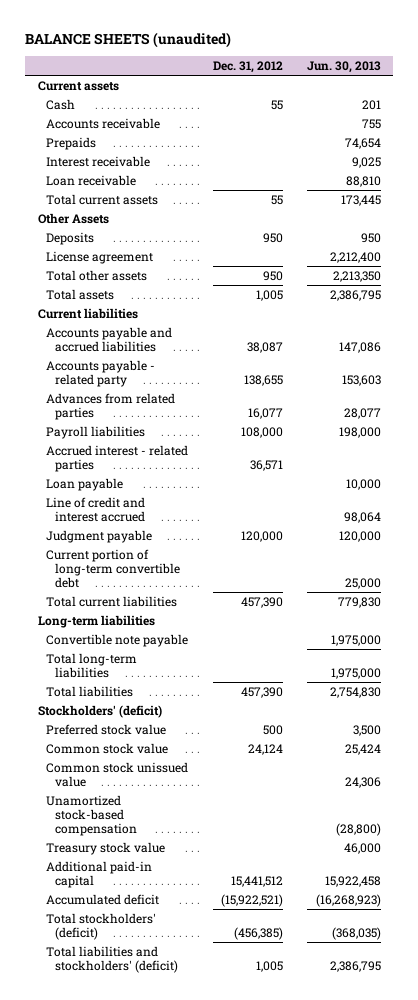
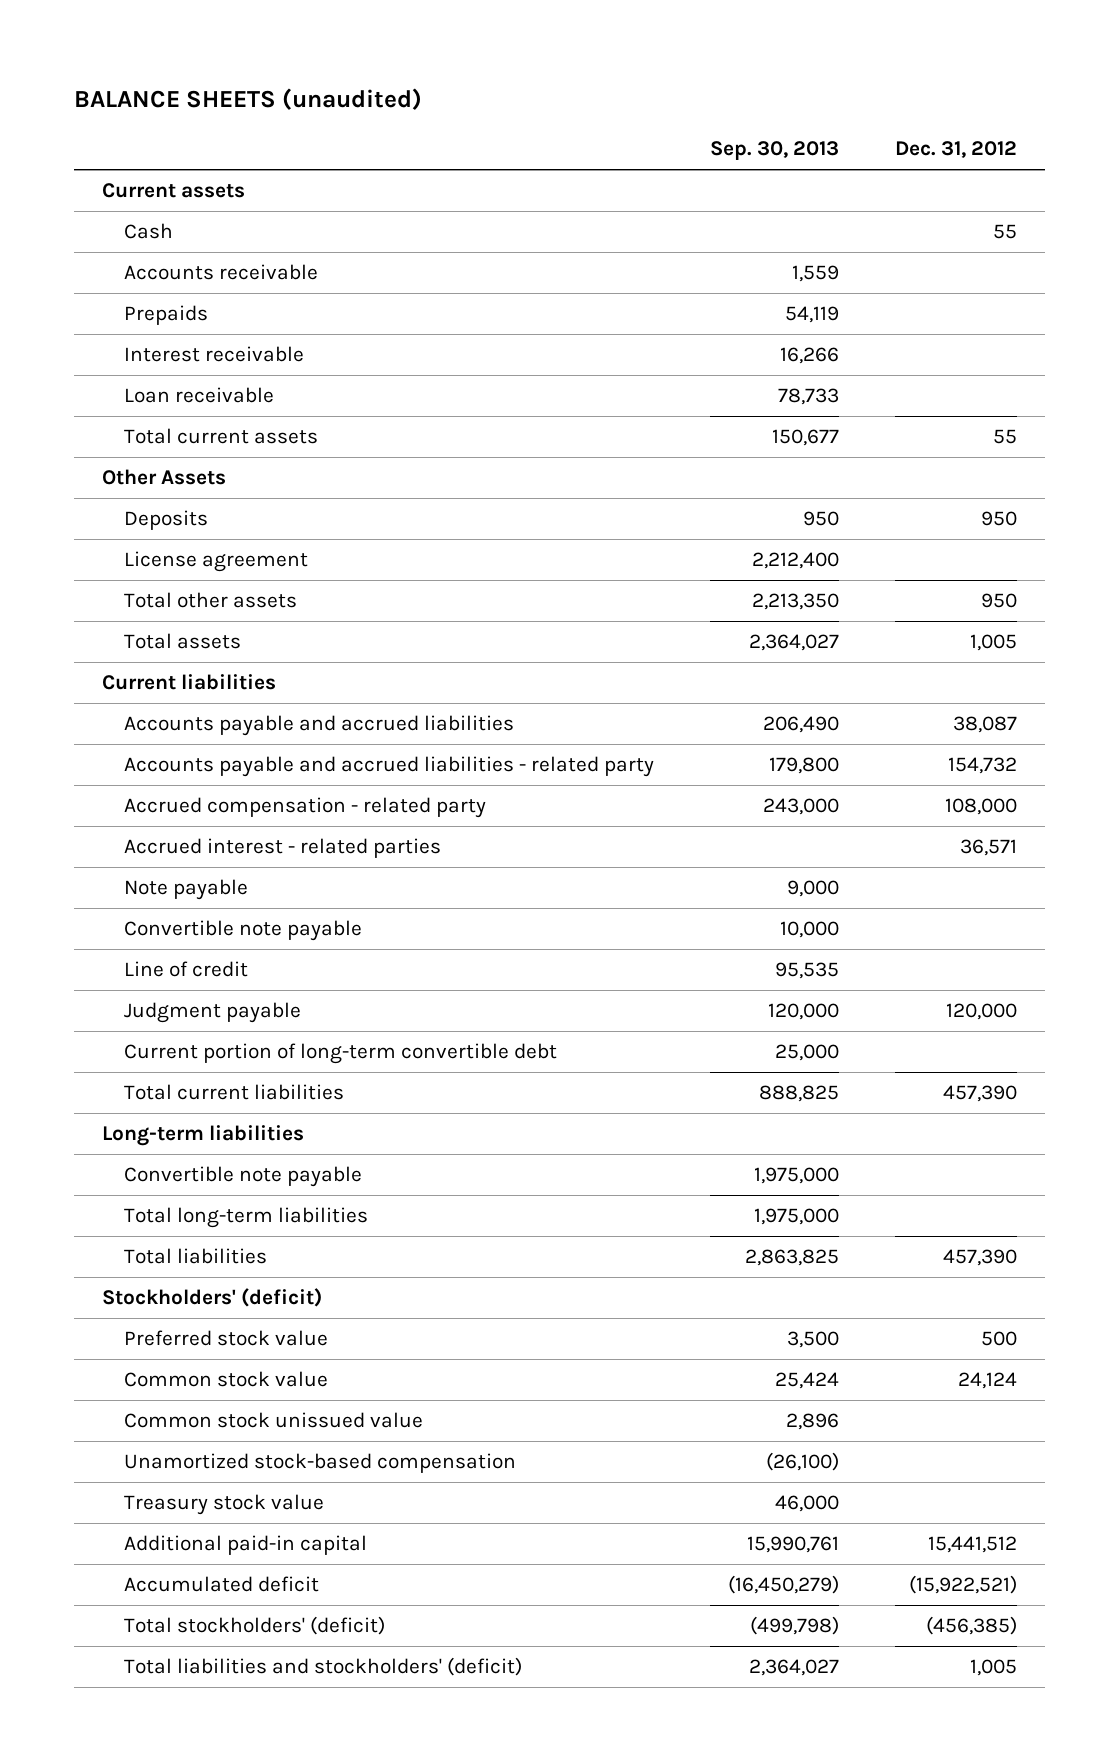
- | Dec. 31, 2012 | Jun. 30, 2013
+ | Sep. 30, 2013 | Dec. 31, 2012
- Accounts payable - related party | 138,655 | 153,603
- Advances from related parties | 16,077 | 28,077
- Payroll liabilities | 108,000 | 198,000
+ Accounts payable and accrued liabilities - related party | 179,800 | 154,732
+ Accrued compensation - related party | 243,000 | 108,000
- Loan payable | | 10,000
- Line of credit and interest accrued | | 98,064
+ Note payable | 9,000 |
+ Convertible note payable | 10,000 |
+ Line of credit | 95,535 |

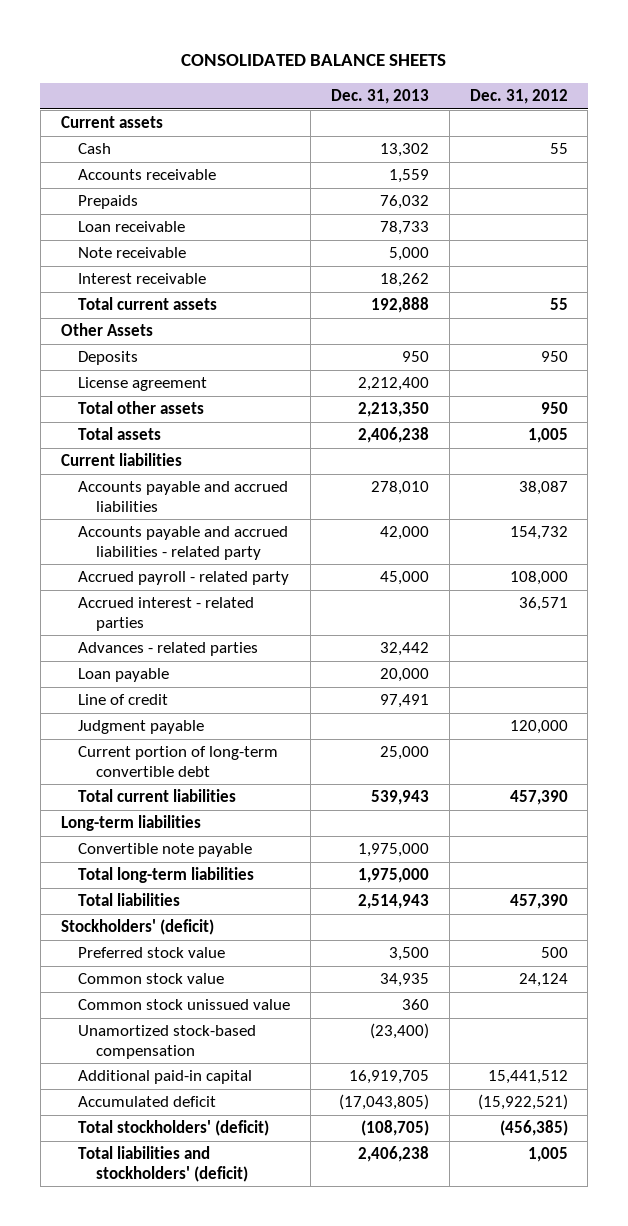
- BALANCE SHEETS (unaudited)
+ CONSOLIDATED BALANCE SHEETS
- | Sep. 30, 2013 | Dec. 31, 2012
+ | Dec. 31, 2013 | Dec. 31, 2012
+ Note receivable | 5,000 |
moved down: Interest receivable | 18,262 |
- Accrued compensation - related party | 243,000 | 108,000
+ Accrued payroll - related party | 45,000 | 108,000
- Note payable | 9,000 |
- Convertible note payable | 10,000 |
+ Advances - related parties | 32,442 |
+ Loan payable | 20,000 |
- Treasury stock value | 46,000 |

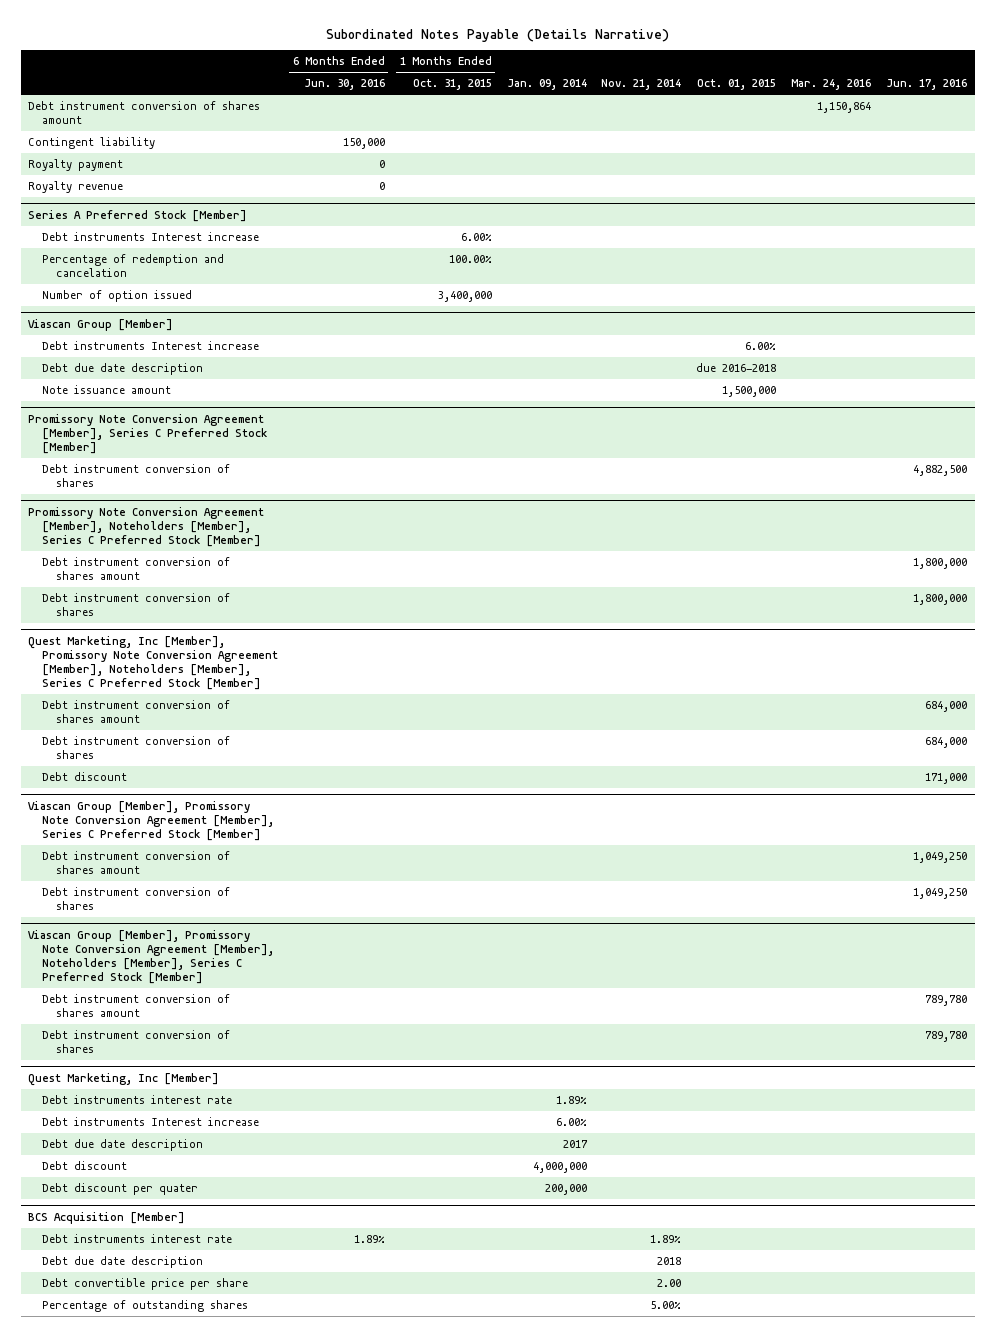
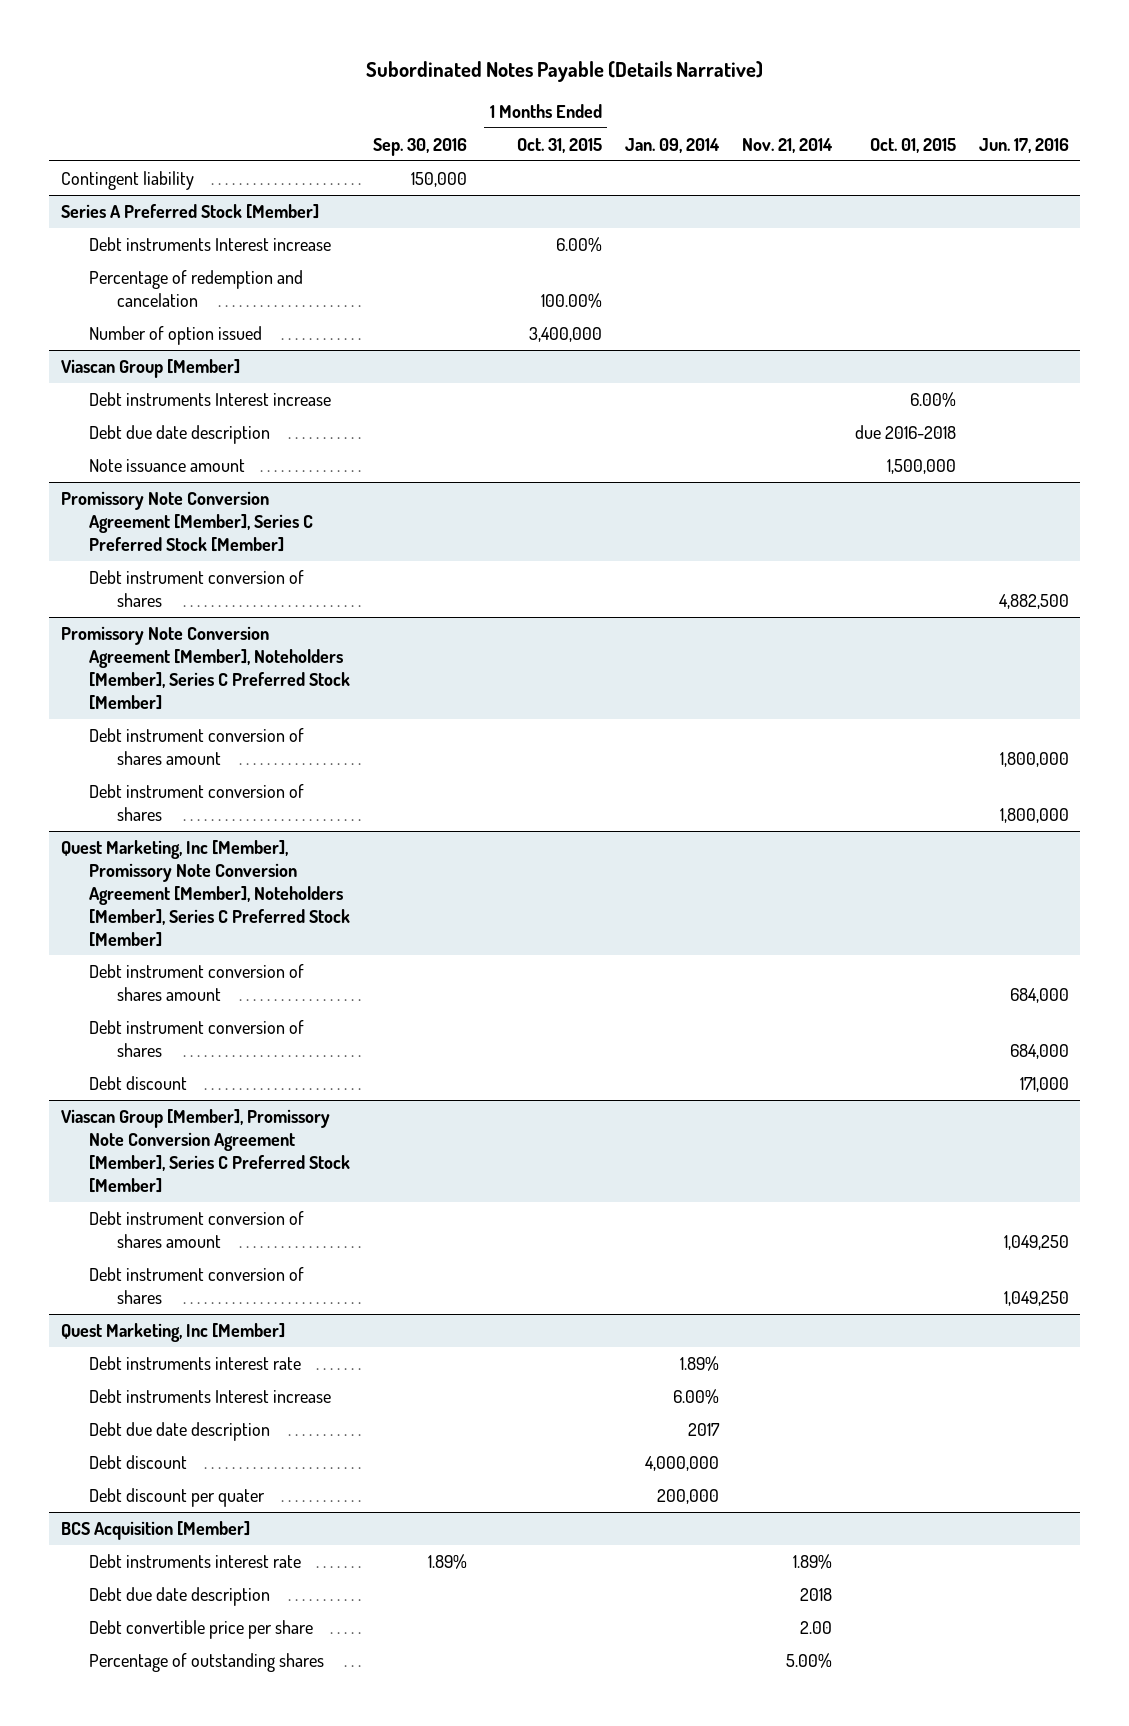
- | 6 Months Ended Jun. 30, 2016 | 1 Months Ended Oct. 31, 2015 | Jan. 09, 2014 | Nov. 21, 2014 | Oct. 01, 2015 | Mar. 24, 2016 | Jun. 17, 2016
+ | Sep. 30, 2016 | 1 Months Ended Oct. 31, 2015 | Jan. 09, 2014 | Nov. 21, 2014 | Oct. 01, 2015 | Jun. 17, 2016
- Debt instrument conversion of shares amount | | | | | | 1,150,864 |
- Royalty payment | 0 | | | | | |
- Royalty revenue | 0 | | | | | |
- Viascan Group [Member], Promissory Note Conversion Agreement [Member], Noteholders [Member], Series C Preferred Stock [Member]
- Debt instrument conversion of shares amount | | | | | | | 789,780
- Debt instrument conversion of shares | | | | | | | 789,780

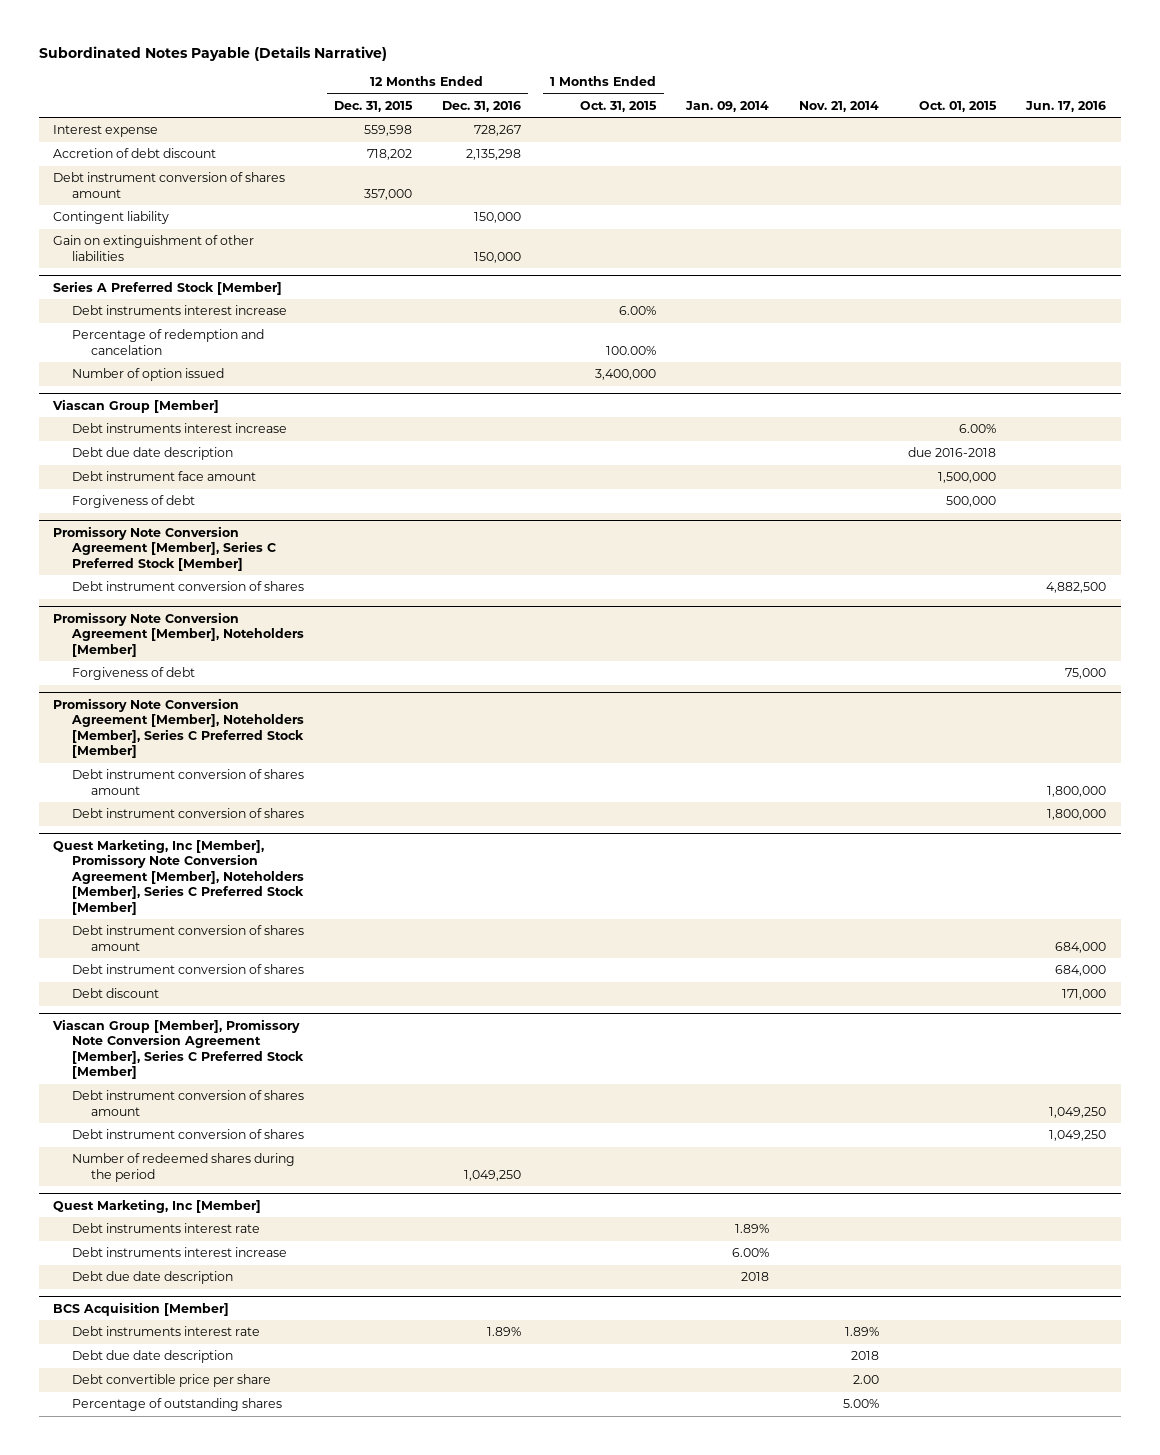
- | Sep. 30, 2016 | 1 Months Ended Oct. 31, 2015 | Jan. 09, 2014 | Nov. 21, 2014 | Oct. 01, 2015 | Jun. 17, 2016
+ | 12 Months Ended Dec. 31, 2015 | 12 Months Ended Dec. 31, 2016 | 1 Months Ended Oct. 31, 2015 | Jan. 09, 2014 | Nov. 21, 2014 | Oct. 01, 2015 | Jun. 17, 2016
+ Interest expense | 559,598 | 728,267 | | | | |
+ Accretion of debt discount | 718,202 | 2,135,298 | | | | |
+ Debt instrument conversion of shares amount | 357,000 | | | | | |
+ Gain on extinguishment of other liabilities | | 150,000 | | | | |
@ Series A Preferred Stock [Member]
- Debt instruments Interest increase | | 6.00% | | | |
+ Debt instruments interest increase | | | 6.00% | | | |
@ Viascan Group [Member]
- Debt instruments Interest increase | | | | | 6.00% |
+ Debt instruments interest increase | | | | | | 6.00% |
- Note issuance amount | | | | | 1,500,000 |
+ Debt instrument face amount | | | | | | 1,500,000 |
+ Forgiveness of debt | | | | | | 500,000 |
+ Promissory Note Conversion Agreement [Member], Noteholders [Member]
+ Forgiveness of debt | | | | | | | 75,000
@ Viascan Group [Member], Promissory Note Conversion Agreement [Member], Series C Preferred Stock [Member]
+ Number of redeemed shares during the period | | 1,049,250 | | | | |
@ Quest Marketing, Inc [Member]
- Debt instruments Interest increase | | | 6.00% | | |
- Debt due date description | | | 2017 | | |
- Debt discount | | | 4,000,000 | | |
- Debt discount per quater | | | 200,000 | | |
+ Debt instruments interest increase | | | | 6.00% | | |
+ Debt due date description | | | | 2018 | | |

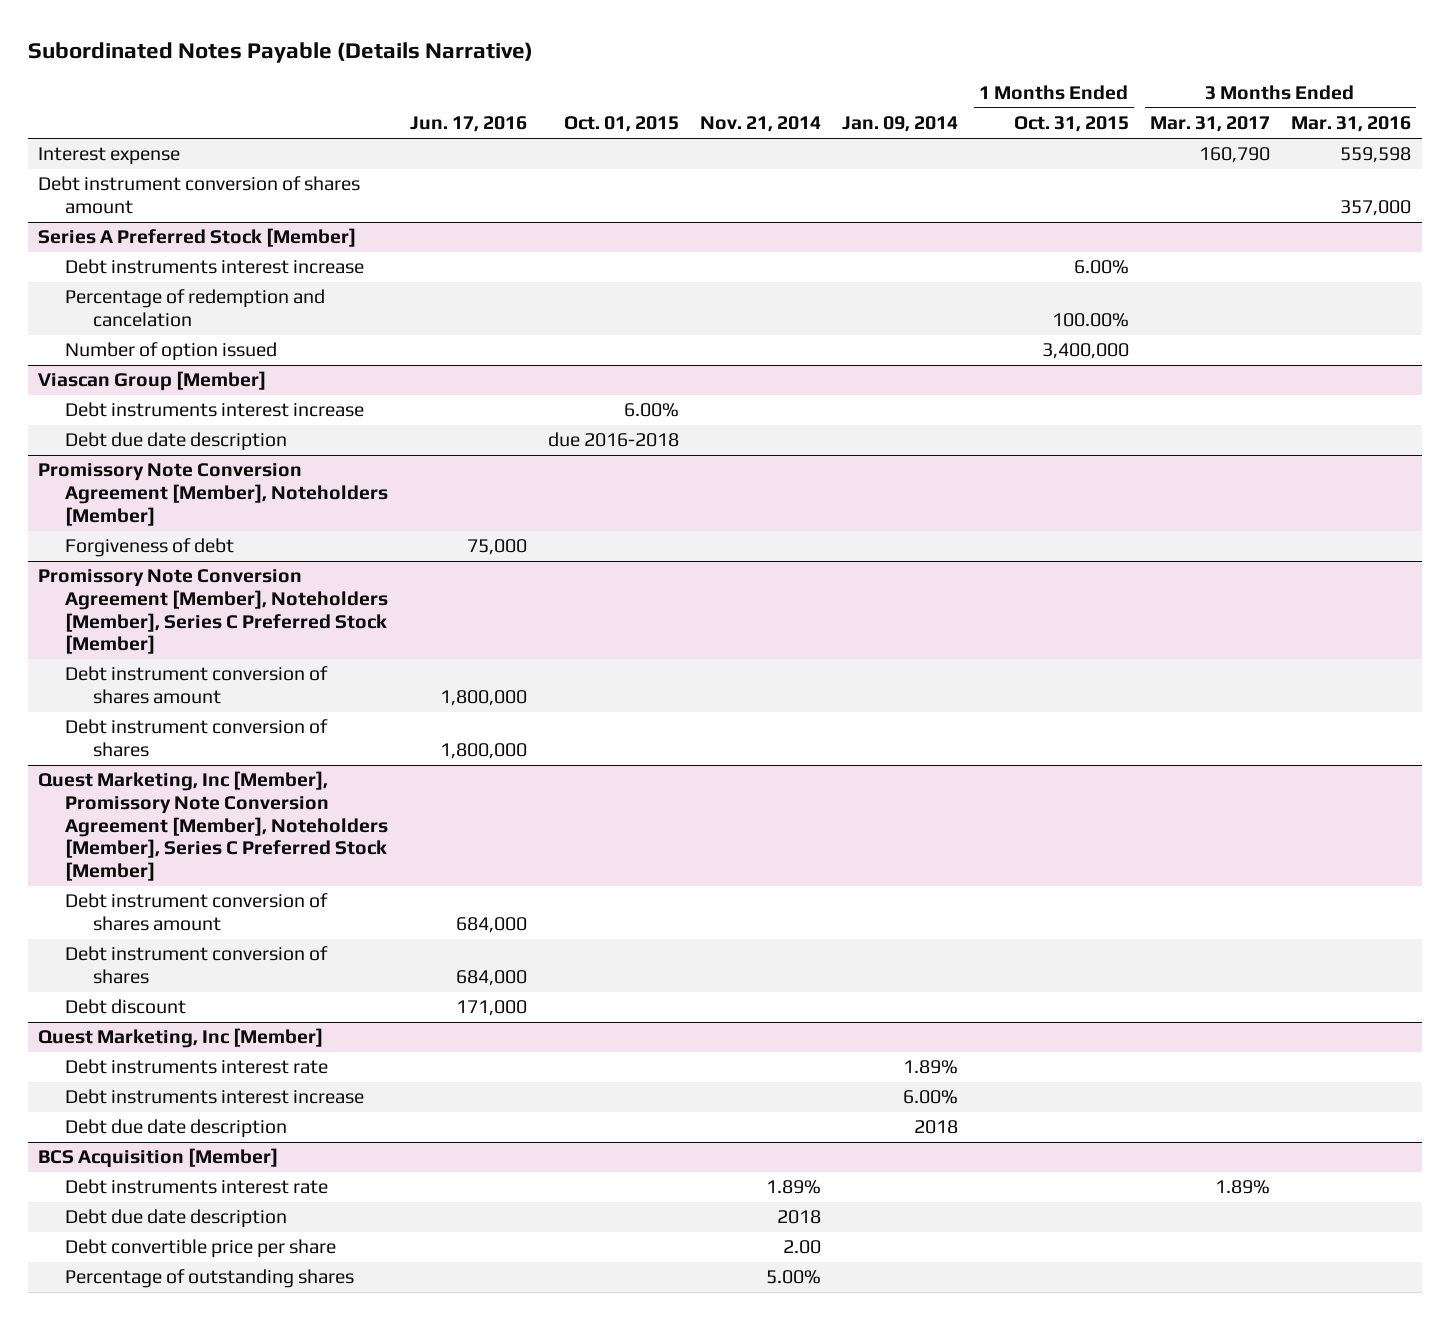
- | 12 Months Ended Dec. 31, 2015 | 12 Months Ended Dec. 31, 2016 | 1 Months Ended Oct. 31, 2015 | Jan. 09, 2014 | Nov. 21, 2014 | Oct. 01, 2015 | Jun. 17, 2016
+ | Jun. 17, 2016 | Oct. 01, 2015 | Nov. 21, 2014 | Jan. 09, 2014 | 1 Months Ended Oct. 31, 2015 | 3 Months Ended Mar. 31, 2017 | 3 Months Ended Mar. 31, 2016
- Accretion of debt discount | 718,202 | 2,135,298 | | | | |
- Contingent liability | | 150,000 | | | | |
- Gain on extinguishment of other liabilities | | 150,000 | | | | |
@ Viascan Group [Member]
- Debt instrument face amount | | | | | | 1,500,000 |
- Forgiveness of debt | | | | | | 500,000 |
- Promissory Note Conversion Agreement [Member], Series C Preferred Stock [Member]
- Debt instrument conversion of shares | | | | | | | 4,882,500
- Viascan Group [Member], Promissory Note Conversion Agreement [Member], Series C Preferred Stock [Member]
- Debt instrument conversion of shares amount | | | | | | | 1,049,250
- Debt instrument conversion of shares | | | | | | | 1,049,250
- Number of redeemed shares during the period | | 1,049,250 | | | | |

